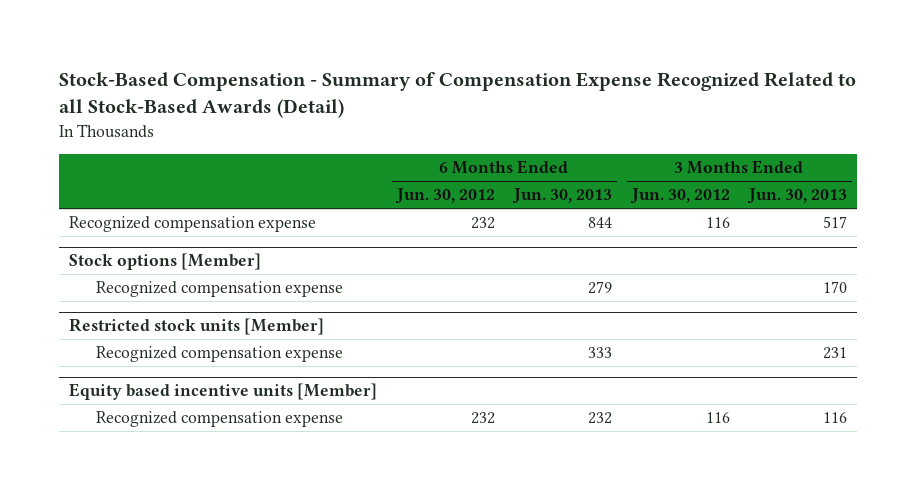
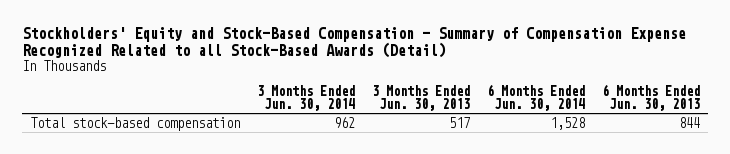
- Stock-Based Compensation - Summary of Compensation Expense Recognized Related to all Stock-Based Awards (Detail)
+ Stockholders' Equity and Stock-Based Compensation - Summary of Compensation Expense Recognized Related to all Stock-Based Awards (Detail)
- | 6 Months Ended Jun. 30, 2012 | 6 Months Ended Jun. 30, 2013 | 3 Months Ended Jun. 30, 2012 | 3 Months Ended Jun. 30, 2013
+ | 3 Months Ended Jun. 30, 2014 | 3 Months Ended Jun. 30, 2013 | 6 Months Ended Jun. 30, 2014 | 6 Months Ended Jun. 30, 2013
- Recognized compensation expense | 232 | 844 | 116 | 517
- Stock options [Member]
- Recognized compensation expense | | 279 | | 170
- Restricted stock units [Member]
- Recognized compensation expense | | 333 | | 231
- Equity based incentive units [Member]
- Recognized compensation expense | 232 | 232 | 116 | 116
+ Total stock-based compensation | 962 | 517 | 1,528 | 844

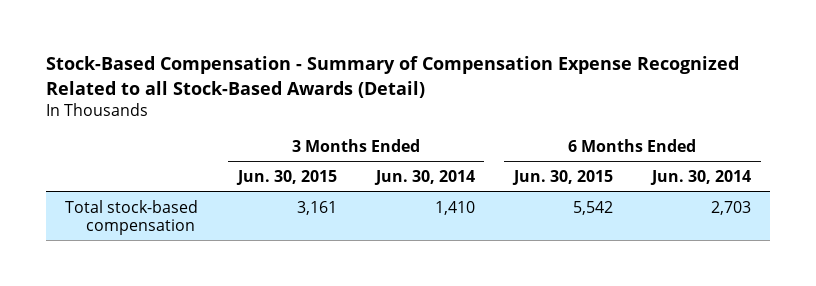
- Stockholders' Equity and Stock-Based Compensation - Summary of Compensation Expense Recognized Related to all Stock-Based Awards (Detail)
+ Stock-Based Compensation - Summary of Compensation Expense Recognized Related to all Stock-Based Awards (Detail)
- | 3 Months Ended Jun. 30, 2014 | 3 Months Ended Jun. 30, 2013 | 6 Months Ended Jun. 30, 2014 | 6 Months Ended Jun. 30, 2013
+ | 3 Months Ended Jun. 30, 2015 | 3 Months Ended Jun. 30, 2014 | 6 Months Ended Jun. 30, 2015 | 6 Months Ended Jun. 30, 2014
- Total stock-based compensation | 962 | 517 | 1,528 | 844
+ Total stock-based compensation | 3,161 | 1,410 | 5,542 | 2,703

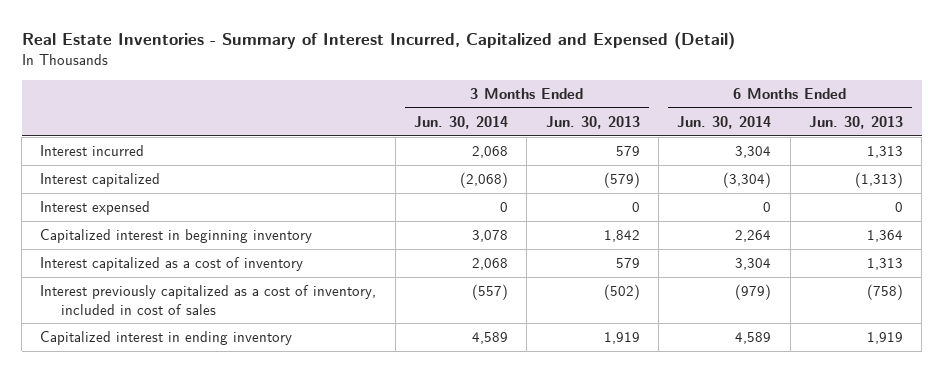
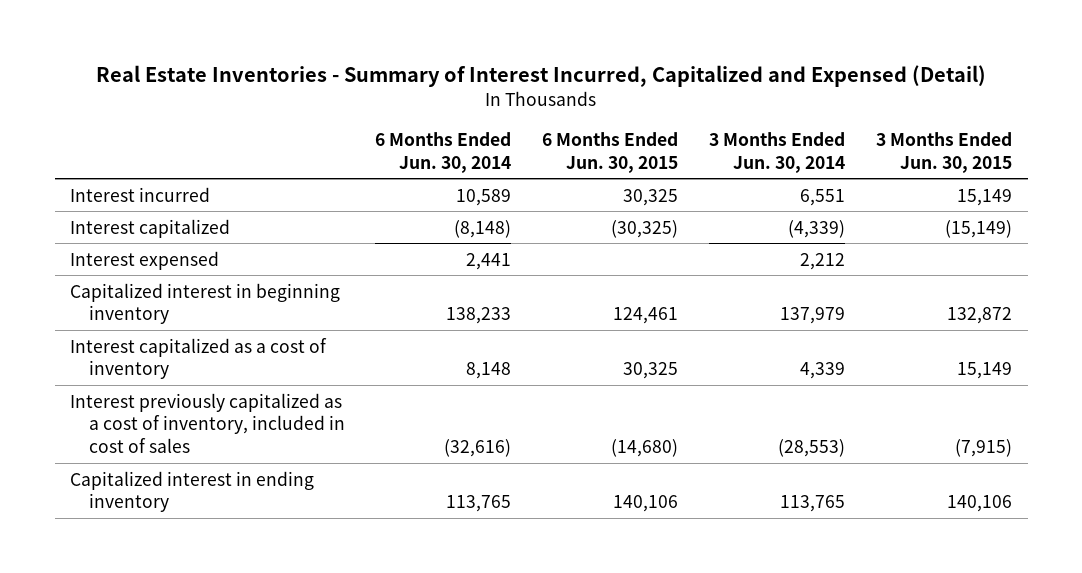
- | 3 Months Ended Jun. 30, 2014 | 3 Months Ended Jun. 30, 2013 | 6 Months Ended Jun. 30, 2014 | 6 Months Ended Jun. 30, 2013
+ | 6 Months Ended Jun. 30, 2014 | 6 Months Ended Jun. 30, 2015 | 3 Months Ended Jun. 30, 2014 | 3 Months Ended Jun. 30, 2015
- Interest incurred | 2,068 | 579 | 3,304 | 1,313
- Interest capitalized | (2,068) | (579) | (3,304) | (1,313)
- Interest expensed | 0 | 0 | 0 | 0
- Capitalized interest in beginning inventory | 3,078 | 1,842 | 2,264 | 1,364
- Interest capitalized as a cost of inventory | 2,068 | 579 | 3,304 | 1,313
- Interest previously capitalized as a cost of inventory, included in cost of sales | (557) | (502) | (979) | (758)
- Capitalized interest in ending inventory | 4,589 | 1,919 | 4,589 | 1,919
+ Interest incurred | 10,589 | 30,325 | 6,551 | 15,149
+ Interest capitalized | (8,148) | (30,325) | (4,339) | (15,149)
+ Interest expensed | 2,441 | | 2,212 |
+ Capitalized interest in beginning inventory | 138,233 | 124,461 | 137,979 | 132,872
+ Interest capitalized as a cost of inventory | 8,148 | 30,325 | 4,339 | 15,149
+ Interest previously capitalized as a cost of inventory, included in cost of sales | (32,616) | (14,680) | (28,553) | (7,915)
+ Capitalized interest in ending inventory | 113,765 | 140,106 | 113,765 | 140,106

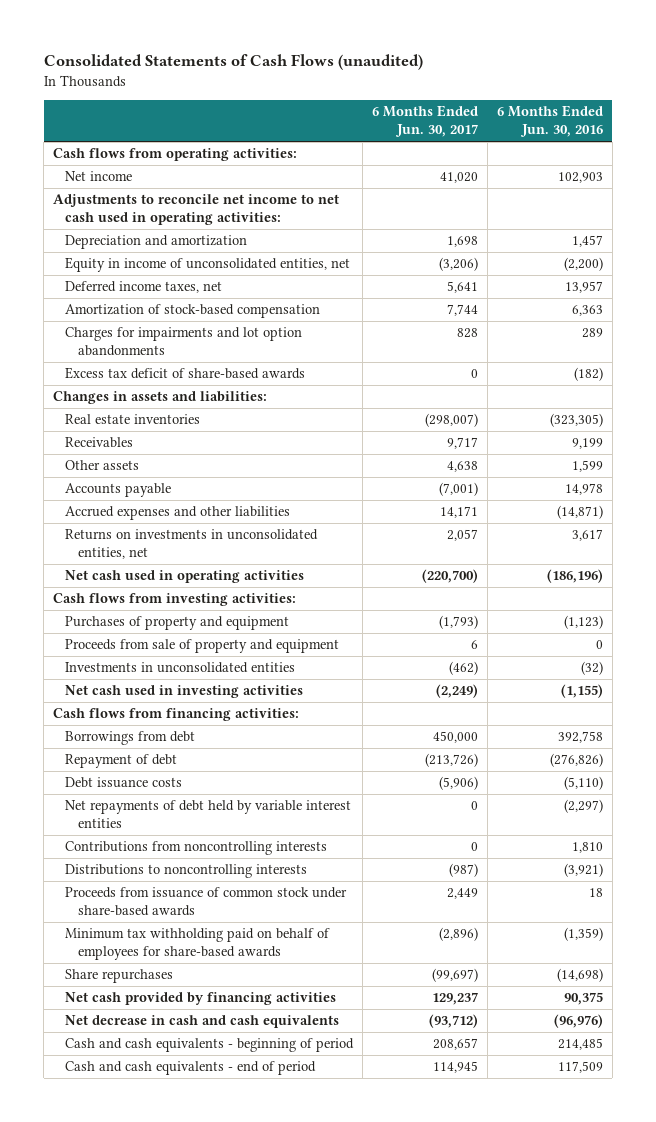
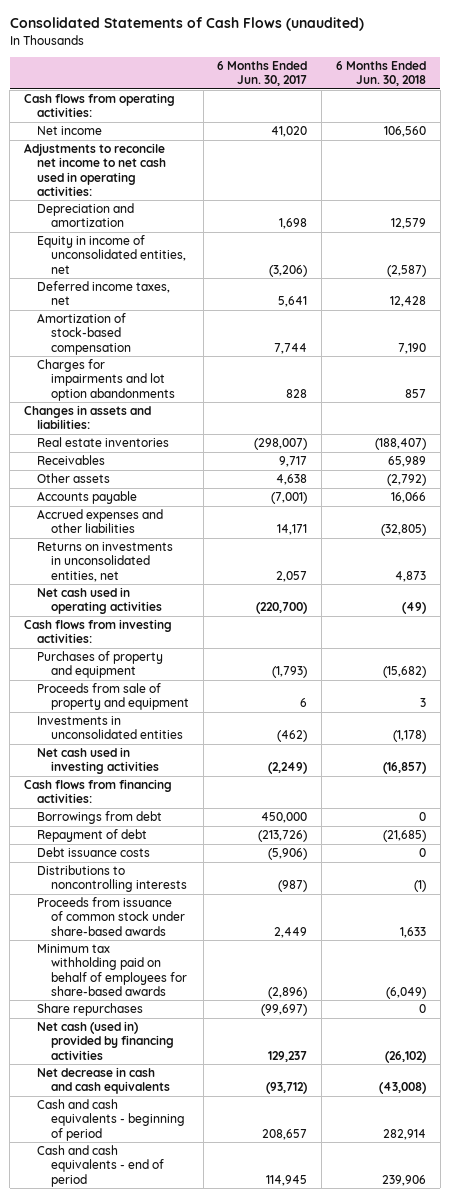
- | 6 Months Ended Jun. 30, 2017 | 6 Months Ended Jun. 30, 2016
+ | 6 Months Ended Jun. 30, 2017 | 6 Months Ended Jun. 30, 2018
- Excess tax deficit of share-based awards | 0 | (182)
- Net repayments of debt held by variable interest entities | 0 | (2,297)
- Contributions from noncontrolling interests | 0 | 1,810
- Net cash provided by financing activities | 129,237 | 90,375
+ Net cash (used in) provided by financing activities | 129,237 | (26,102)

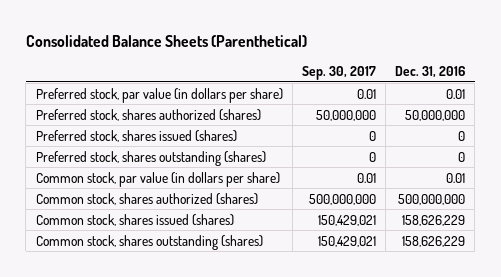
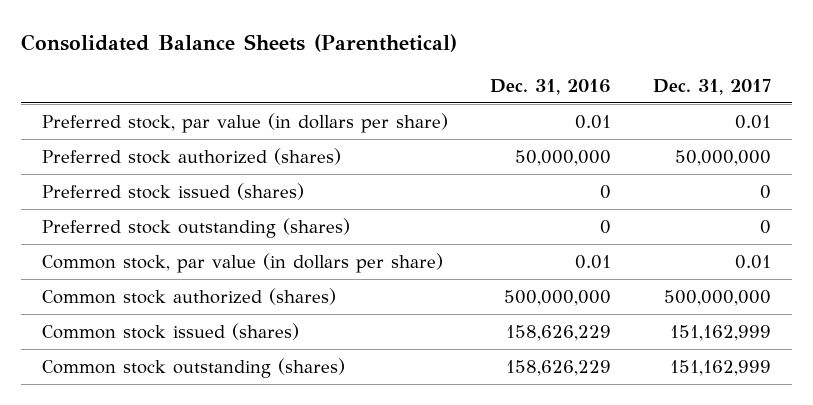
- | Sep. 30, 2017 | Dec. 31, 2016
+ | Dec. 31, 2016 | Dec. 31, 2017
- Preferred stock, shares authorized (shares) | 50,000,000 | 50,000,000
- Preferred stock, shares issued (shares) | 0 | 0
- Preferred stock, shares outstanding (shares) | 0 | 0
+ Preferred stock authorized (shares) | 50,000,000 | 50,000,000
+ Preferred stock issued (shares) | 0 | 0
+ Preferred stock outstanding (shares) | 0 | 0
- Common stock, shares authorized (shares) | 500,000,000 | 500,000,000
- Common stock, shares issued (shares) | 150,429,021 | 158,626,229
- Common stock, shares outstanding (shares) | 150,429,021 | 158,626,229
+ Common stock authorized (shares) | 500,000,000 | 500,000,000
+ Common stock issued (shares) | 158,626,229 | 151,162,999
+ Common stock outstanding (shares) | 158,626,229 | 151,162,999

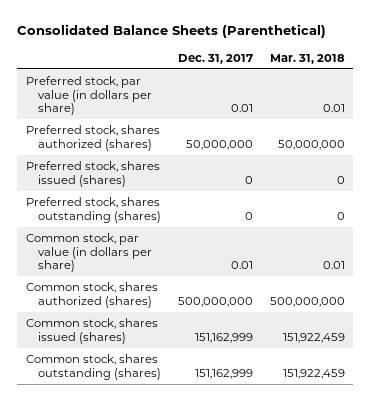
- | Dec. 31, 2016 | Dec. 31, 2017
+ | Dec. 31, 2017 | Mar. 31, 2018
- Preferred stock authorized (shares) | 50,000,000 | 50,000,000
- Preferred stock issued (shares) | 0 | 0
- Preferred stock outstanding (shares) | 0 | 0
+ Preferred stock, shares authorized (shares) | 50,000,000 | 50,000,000
+ Preferred stock, shares issued (shares) | 0 | 0
+ Preferred stock, shares outstanding (shares) | 0 | 0
- Common stock authorized (shares) | 500,000,000 | 500,000,000
- Common stock issued (shares) | 158,626,229 | 151,162,999
- Common stock outstanding (shares) | 158,626,229 | 151,162,999
+ Common stock, shares authorized (shares) | 500,000,000 | 500,000,000
+ Common stock, shares issued (shares) | 151,162,999 | 151,922,459
+ Common stock, shares outstanding (shares) | 151,162,999 | 151,922,459

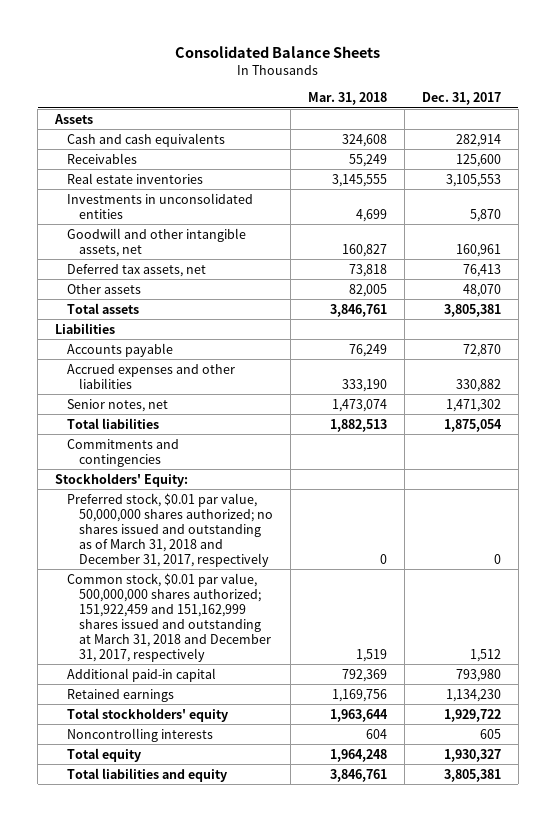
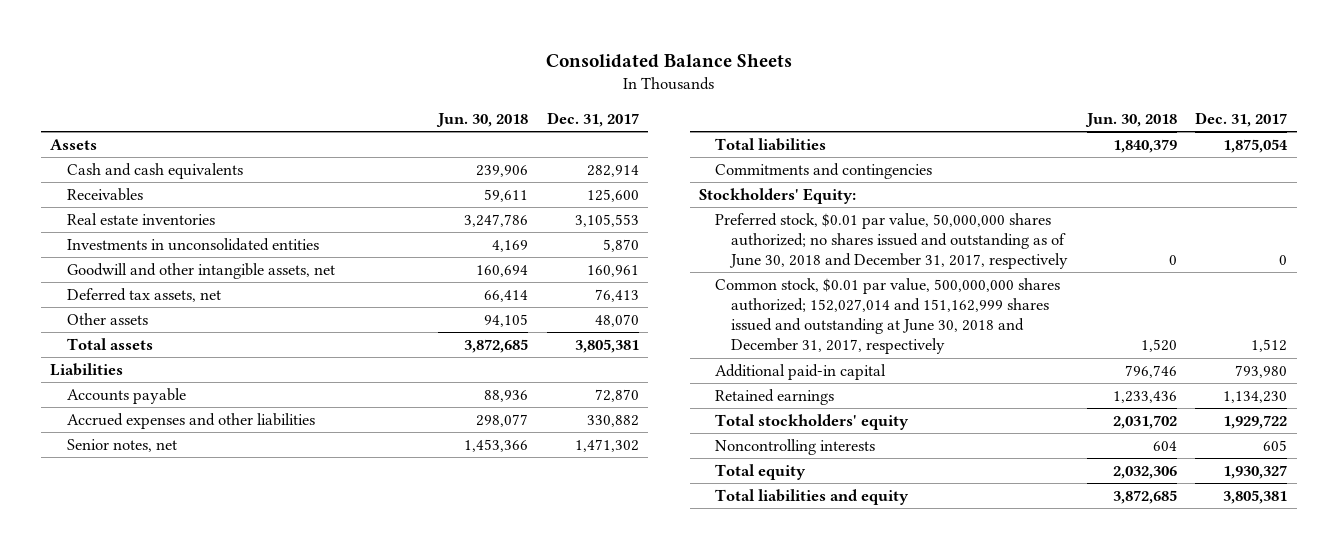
- | Mar. 31, 2018 | Dec. 31, 2017
+ | Jun. 30, 2018 | Dec. 31, 2017
- Preferred stock, $0.01 par value, 50,000,000 shares authorized; no shares issued and outstanding as of March 31, 2018 and December 31, 2017, respectively | 0 | 0
- Common stock, $0.01 par value, 500,000,000 shares authorized; 151,922,459 and 151,162,999 shares issued and outstanding at March 31, 2018 and December 31, 2017, respectively | 1,519 | 1,512
+ Preferred stock, $0.01 par value, 50,000,000 shares authorized; no shares issued and outstanding as of June 30, 2018 and December 31, 2017, respectively | 0 | 0
+ Common stock, $0.01 par value, 500,000,000 shares authorized; 152,027,014 and 151,162,999 shares issued and outstanding at June 30, 2018 and December 31, 2017, respectively | 1,520 | 1,512

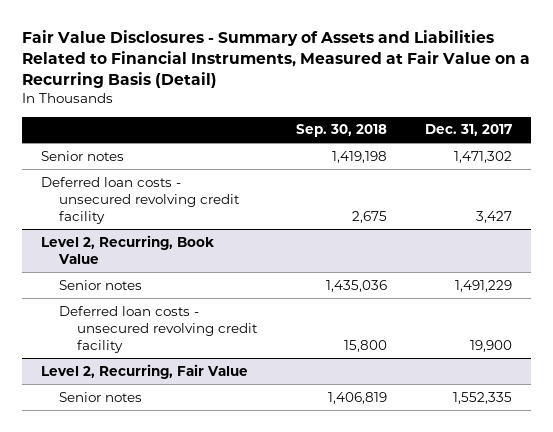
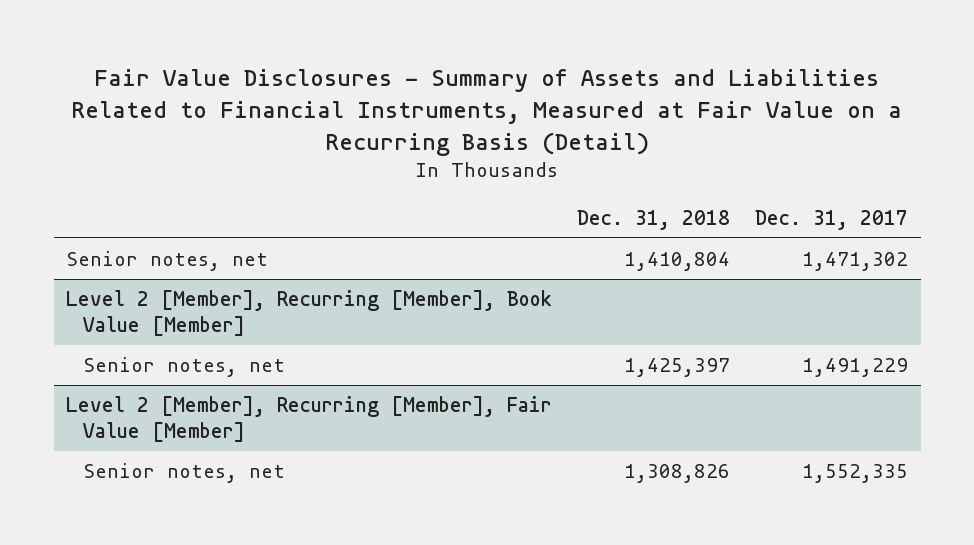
- | Sep. 30, 2018 | Dec. 31, 2017
+ | Dec. 31, 2018 | Dec. 31, 2017
- Senior notes | 1,419,198 | 1,471,302
- Deferred loan costs - unsecured revolving credit facility | 2,675 | 3,427
- Level 2, Recurring, Book Value
- Senior notes | 1,435,036 | 1,491,229
- Deferred loan costs - unsecured revolving credit facility | 15,800 | 19,900
- Level 2, Recurring, Fair Value
- Senior notes | 1,406,819 | 1,552,335
+ Senior notes, net | 1,410,804 | 1,471,302
+ Level 2 [Member], Recurring [Member], Book Value [Member]
+ Senior notes, net | 1,425,397 | 1,491,229
+ Level 2 [Member], Recurring [Member], Fair Value [Member]
+ Senior notes, net | 1,308,826 | 1,552,335

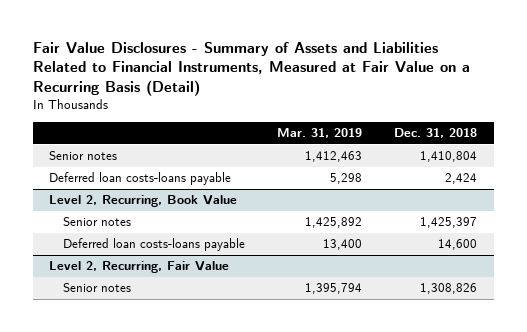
- | Dec. 31, 2018 | Dec. 31, 2017
+ | Mar. 31, 2019 | Dec. 31, 2018
- Senior notes, net | 1,410,804 | 1,471,302
- Level 2 [Member], Recurring [Member], Book Value [Member]
- Senior notes, net | 1,425,397 | 1,491,229
- Level 2 [Member], Recurring [Member], Fair Value [Member]
- Senior notes, net | 1,308,826 | 1,552,335
+ Senior notes | 1,412,463 | 1,410,804
+ Deferred loan costs-loans payable | 5,298 | 2,424
+ Level 2, Recurring, Book Value
+ Senior notes | 1,425,892 | 1,425,397
+ Deferred loan costs-loans payable | 13,400 | 14,600
+ Level 2, Recurring, Fair Value
+ Senior notes | 1,395,794 | 1,308,826

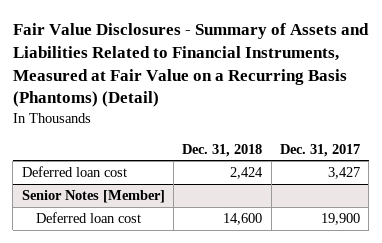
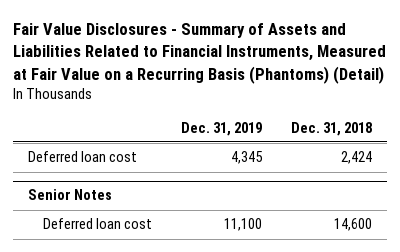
- | Dec. 31, 2018 | Dec. 31, 2017
+ | Dec. 31, 2019 | Dec. 31, 2018
- Senior Notes [Member]
+ Senior Notes

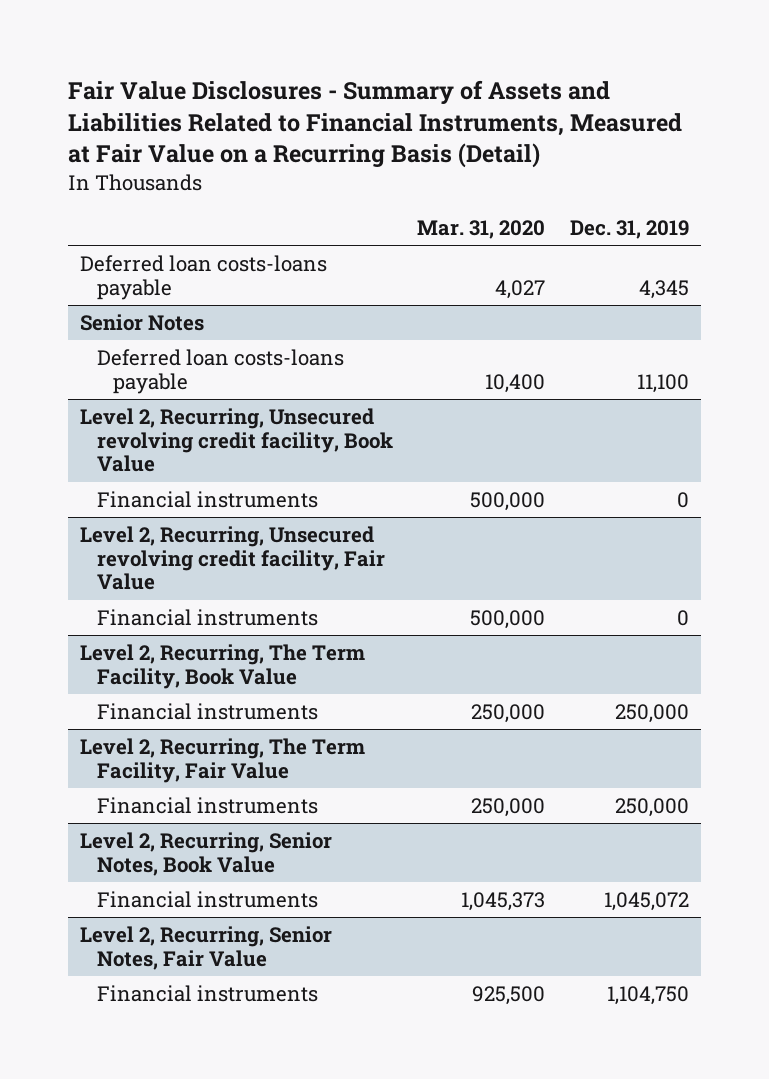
- Fair Value Disclosures - Summary of Assets and Liabilities Related to Financial Instruments, Measured at Fair Value on a Recurring Basis (Phantoms) (Detail)
+ Fair Value Disclosures - Summary of Assets and Liabilities Related to Financial Instruments, Measured at Fair Value on a Recurring Basis (Detail)
- | Dec. 31, 2019 | Dec. 31, 2018
+ | Mar. 31, 2020 | Dec. 31, 2019
- Deferred loan cost | 4,345 | 2,424
+ Deferred loan costs-loans payable | 4,027 | 4,345
@ Senior Notes
- Deferred loan cost | 11,100 | 14,600
+ Deferred loan costs-loans payable | 10,400 | 11,100
+ Level 2, Recurring, Unsecured revolving credit facility, Book Value
+ Financial instruments | 500,000 | 0
+ Level 2, Recurring, Unsecured revolving credit facility, Fair Value
+ Financial instruments | 500,000 | 0
+ Level 2, Recurring, The Term Facility, Book Value
+ Financial instruments | 250,000 | 250,000
+ Level 2, Recurring, The Term Facility, Fair Value
+ Financial instruments | 250,000 | 250,000
+ Level 2, Recurring, Senior Notes, Book Value
+ Financial instruments | 1,045,373 | 1,045,072
+ Level 2, Recurring, Senior Notes, Fair Value
+ Financial instruments | 925,500 | 1,104,750

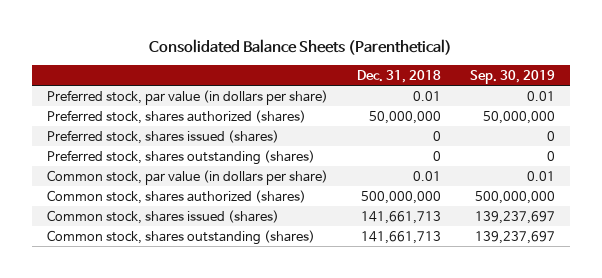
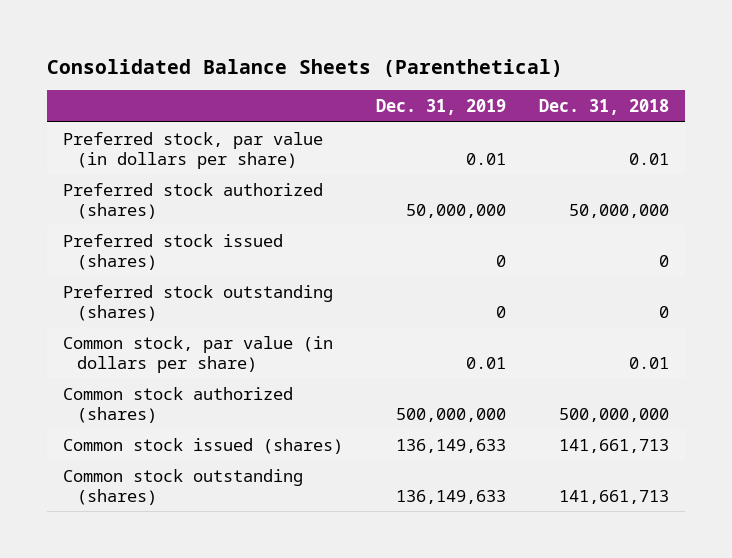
- | Dec. 31, 2018 | Sep. 30, 2019
+ | Dec. 31, 2019 | Dec. 31, 2018
- Preferred stock, shares authorized (shares) | 50,000,000 | 50,000,000
- Preferred stock, shares issued (shares) | 0 | 0
- Preferred stock, shares outstanding (shares) | 0 | 0
+ Preferred stock authorized (shares) | 50,000,000 | 50,000,000
+ Preferred stock issued (shares) | 0 | 0
+ Preferred stock outstanding (shares) | 0 | 0
- Common stock, shares authorized (shares) | 500,000,000 | 500,000,000
- Common stock, shares issued (shares) | 141,661,713 | 139,237,697
- Common stock, shares outstanding (shares) | 141,661,713 | 139,237,697
+ Common stock authorized (shares) | 500,000,000 | 500,000,000
+ Common stock issued (shares) | 136,149,633 | 141,661,713
+ Common stock outstanding (shares) | 136,149,633 | 141,661,713

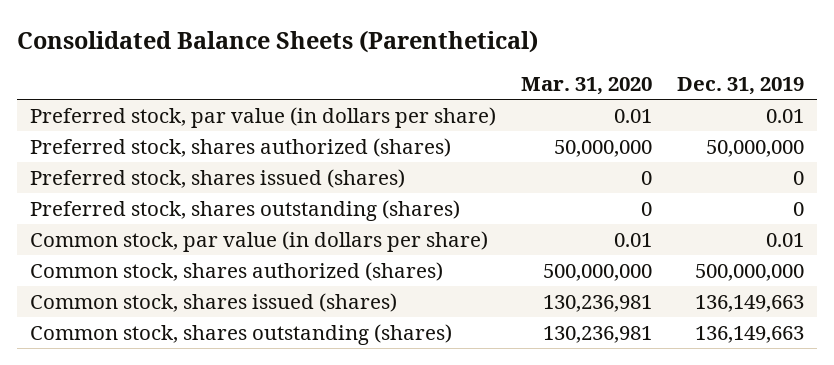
- | Dec. 31, 2019 | Dec. 31, 2018
+ | Mar. 31, 2020 | Dec. 31, 2019
- Preferred stock authorized (shares) | 50,000,000 | 50,000,000
- Preferred stock issued (shares) | 0 | 0
- Preferred stock outstanding (shares) | 0 | 0
+ Preferred stock, shares authorized (shares) | 50,000,000 | 50,000,000
+ Preferred stock, shares issued (shares) | 0 | 0
+ Preferred stock, shares outstanding (shares) | 0 | 0
- Common stock authorized (shares) | 500,000,000 | 500,000,000
- Common stock issued (shares) | 136,149,633 | 141,661,713
- Common stock outstanding (shares) | 136,149,633 | 141,661,713
+ Common stock, shares authorized (shares) | 500,000,000 | 500,000,000
+ Common stock, shares issued (shares) | 130,236,981 | 136,149,663
+ Common stock, shares outstanding (shares) | 130,236,981 | 136,149,663

